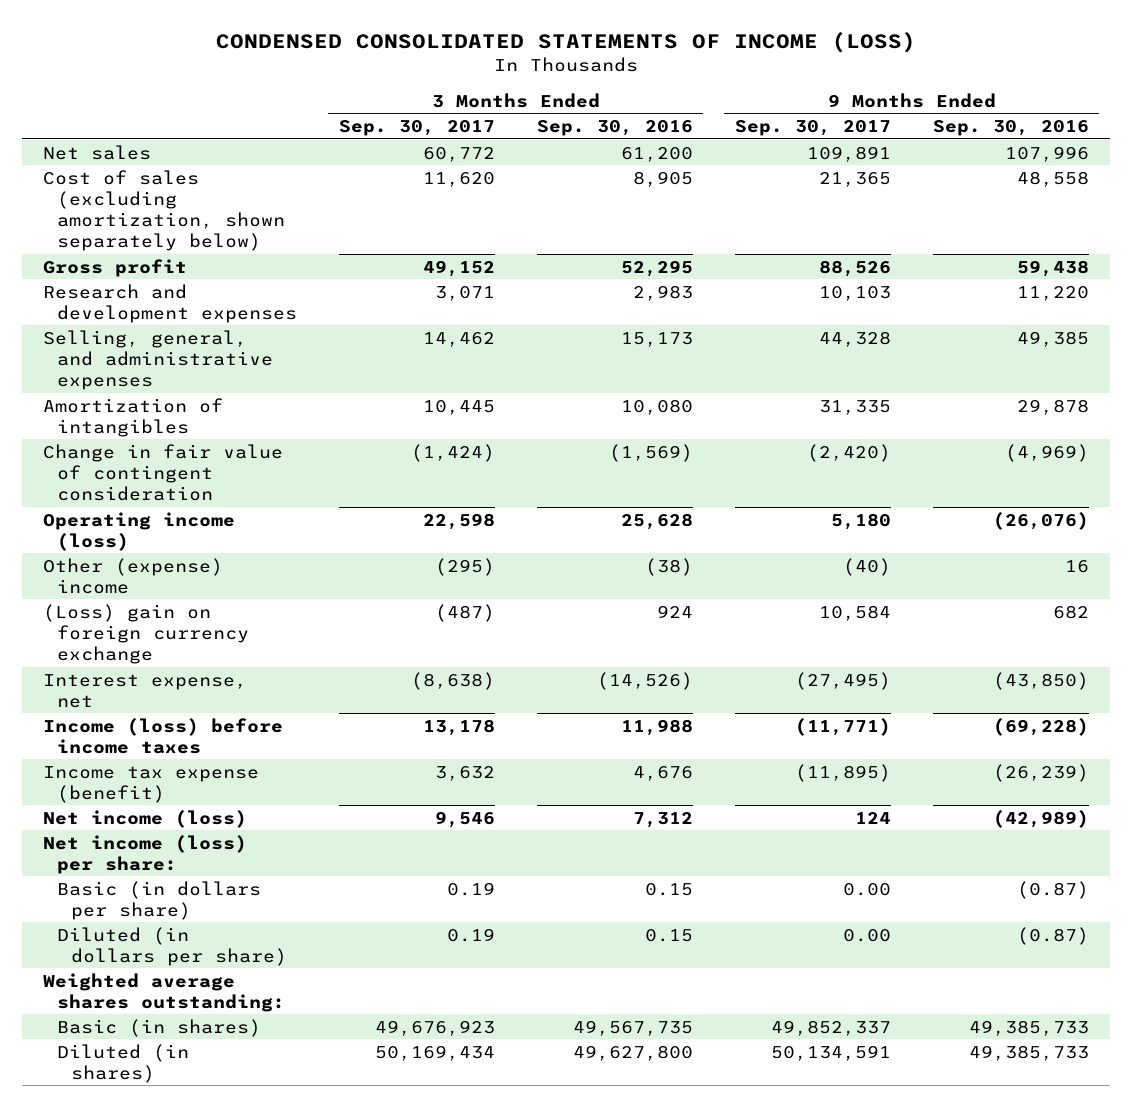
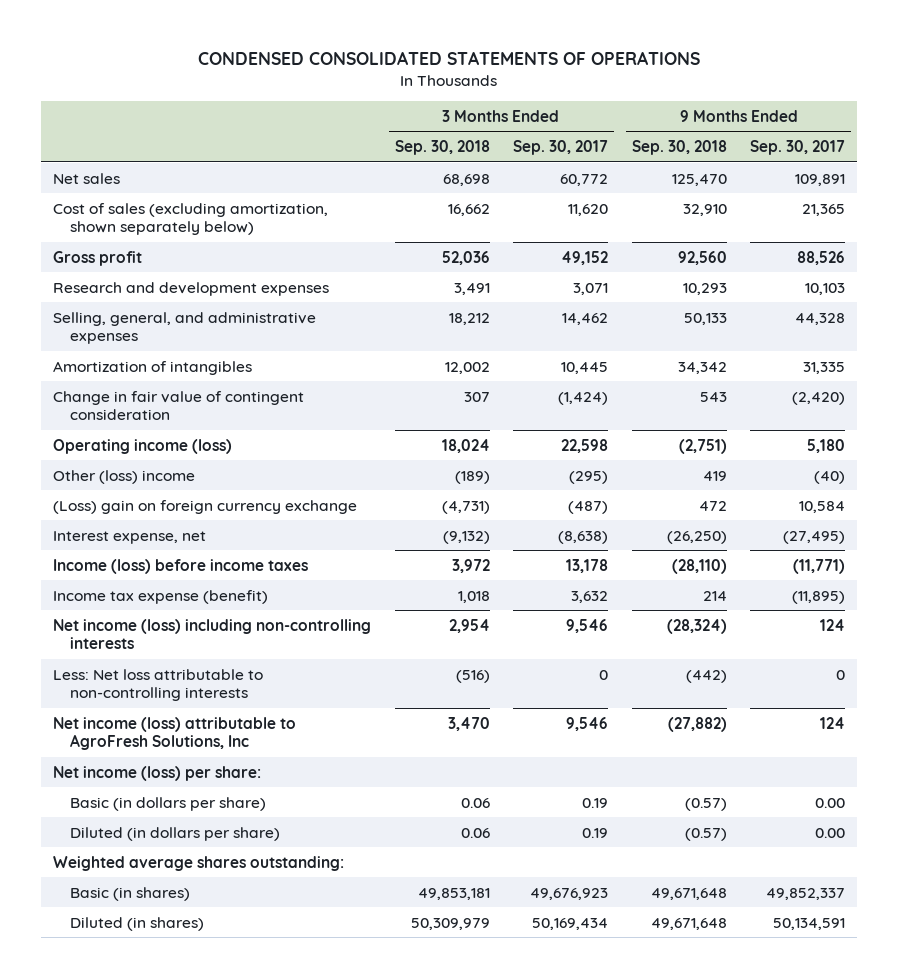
- CONDENSED CONSOLIDATED STATEMENTS OF INCOME (LOSS)
+ CONDENSED CONSOLIDATED STATEMENTS OF OPERATIONS
- | 3 Months Ended Sep. 30, 2017 | 3 Months Ended Sep. 30, 2016 | 9 Months Ended Sep. 30, 2017 | 9 Months Ended Sep. 30, 2016
+ | 3 Months Ended Sep. 30, 2018 | 3 Months Ended Sep. 30, 2017 | 9 Months Ended Sep. 30, 2018 | 9 Months Ended Sep. 30, 2017
- Other (expense) income | (295) | (38) | (40) | 16
+ Other (loss) income | (189) | (295) | 419 | (40)
- Net income (loss) | 9,546 | 7,312 | 124 | (42,989)
+ Net income (loss) including non-controlling interests | 2,954 | 9,546 | (28,324) | 124
+ Less: Net loss attributable to non-controlling interests | (516) | 0 | (442) | 0
+ Net income (loss) attributable to AgroFresh Solutions, Inc | 3,470 | 9,546 | (27,882) | 124

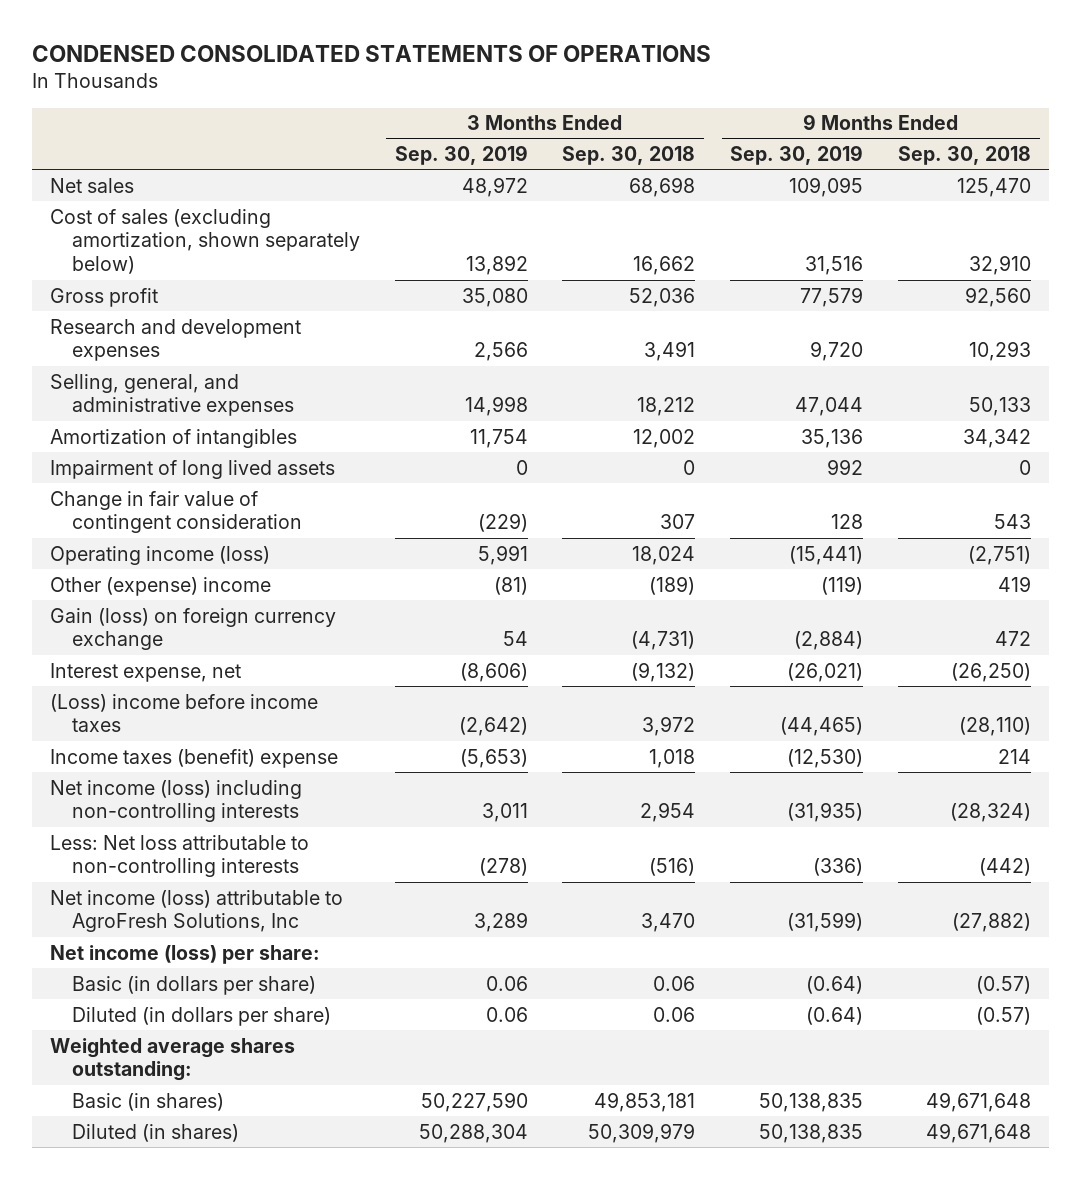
- | 3 Months Ended Sep. 30, 2018 | 3 Months Ended Sep. 30, 2017 | 9 Months Ended Sep. 30, 2018 | 9 Months Ended Sep. 30, 2017
+ | 3 Months Ended Sep. 30, 2019 | 3 Months Ended Sep. 30, 2018 | 9 Months Ended Sep. 30, 2019 | 9 Months Ended Sep. 30, 2018
+ Impairment of long lived assets | 0 | 0 | 992 | 0
- Other (loss) income | (189) | (295) | 419 | (40)
- (Loss) gain on foreign currency exchange | (4,731) | (487) | 472 | 10,584
+ Other (expense) income | (81) | (189) | (119) | 419
+ Gain (loss) on foreign currency exchange | 54 | (4,731) | (2,884) | 472
- Income (loss) before income taxes | 3,972 | 13,178 | (28,110) | (11,771)
- Income tax expense (benefit) | 1,018 | 3,632 | 214 | (11,895)
+ (Loss) income before income taxes | (2,642) | 3,972 | (44,465) | (28,110)
+ Income taxes (benefit) expense | (5,653) | 1,018 | (12,530) | 214

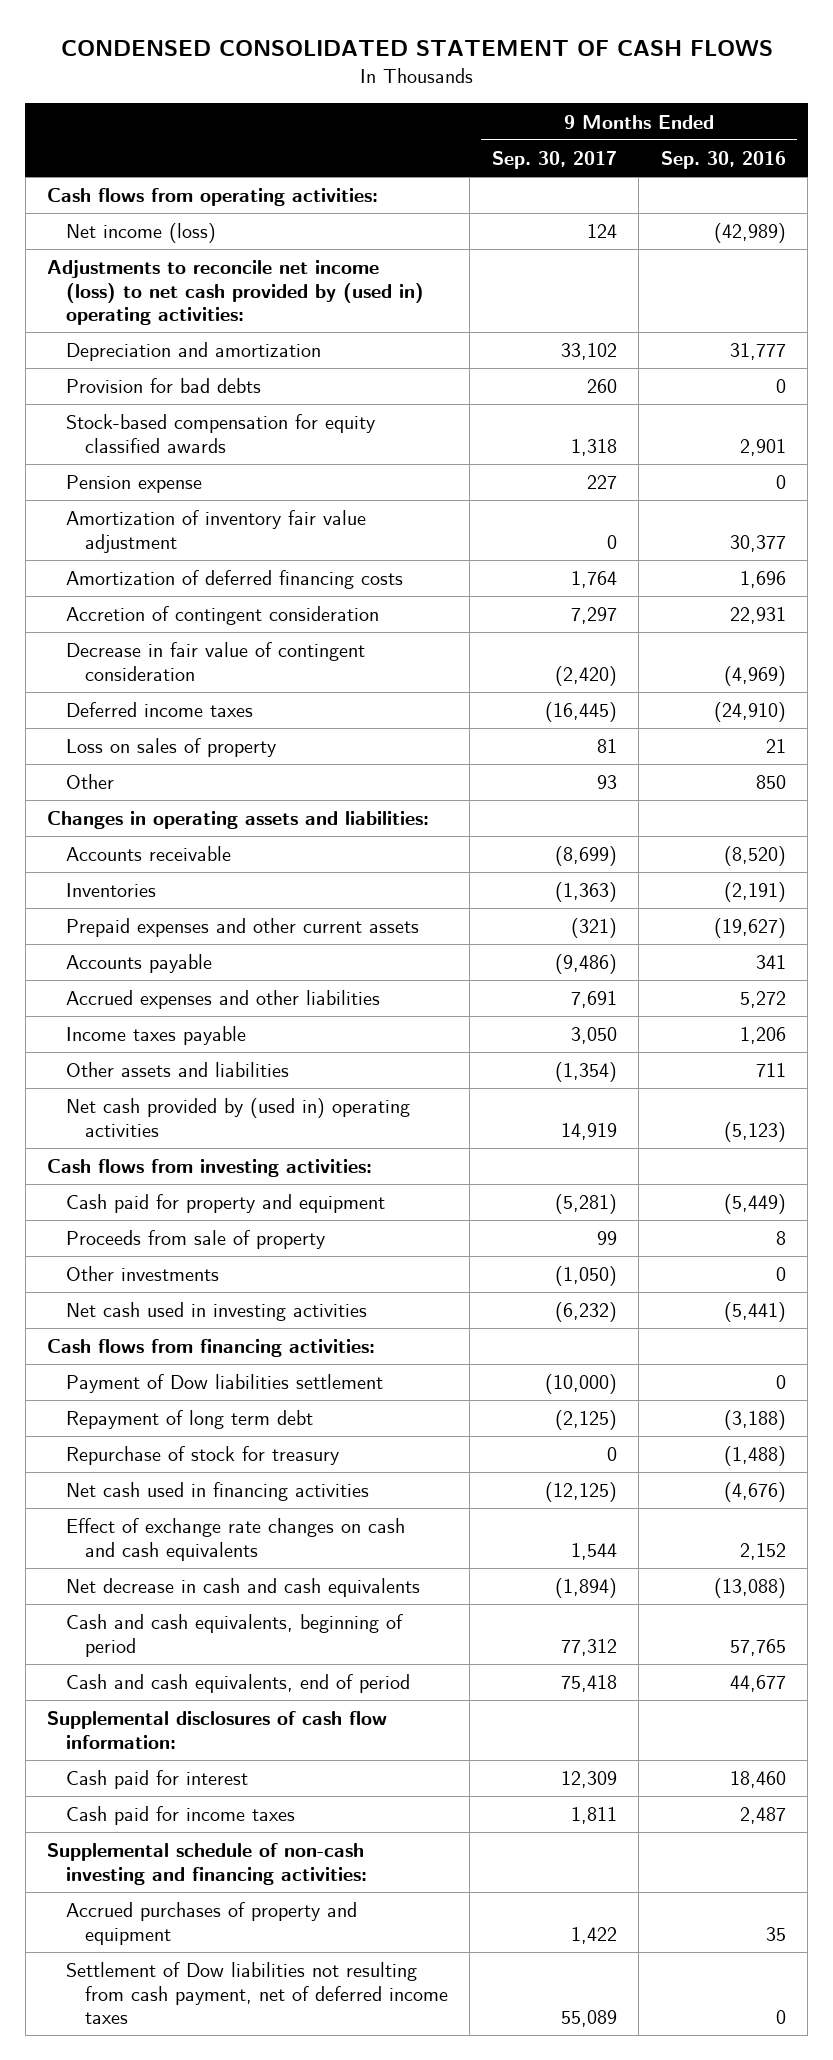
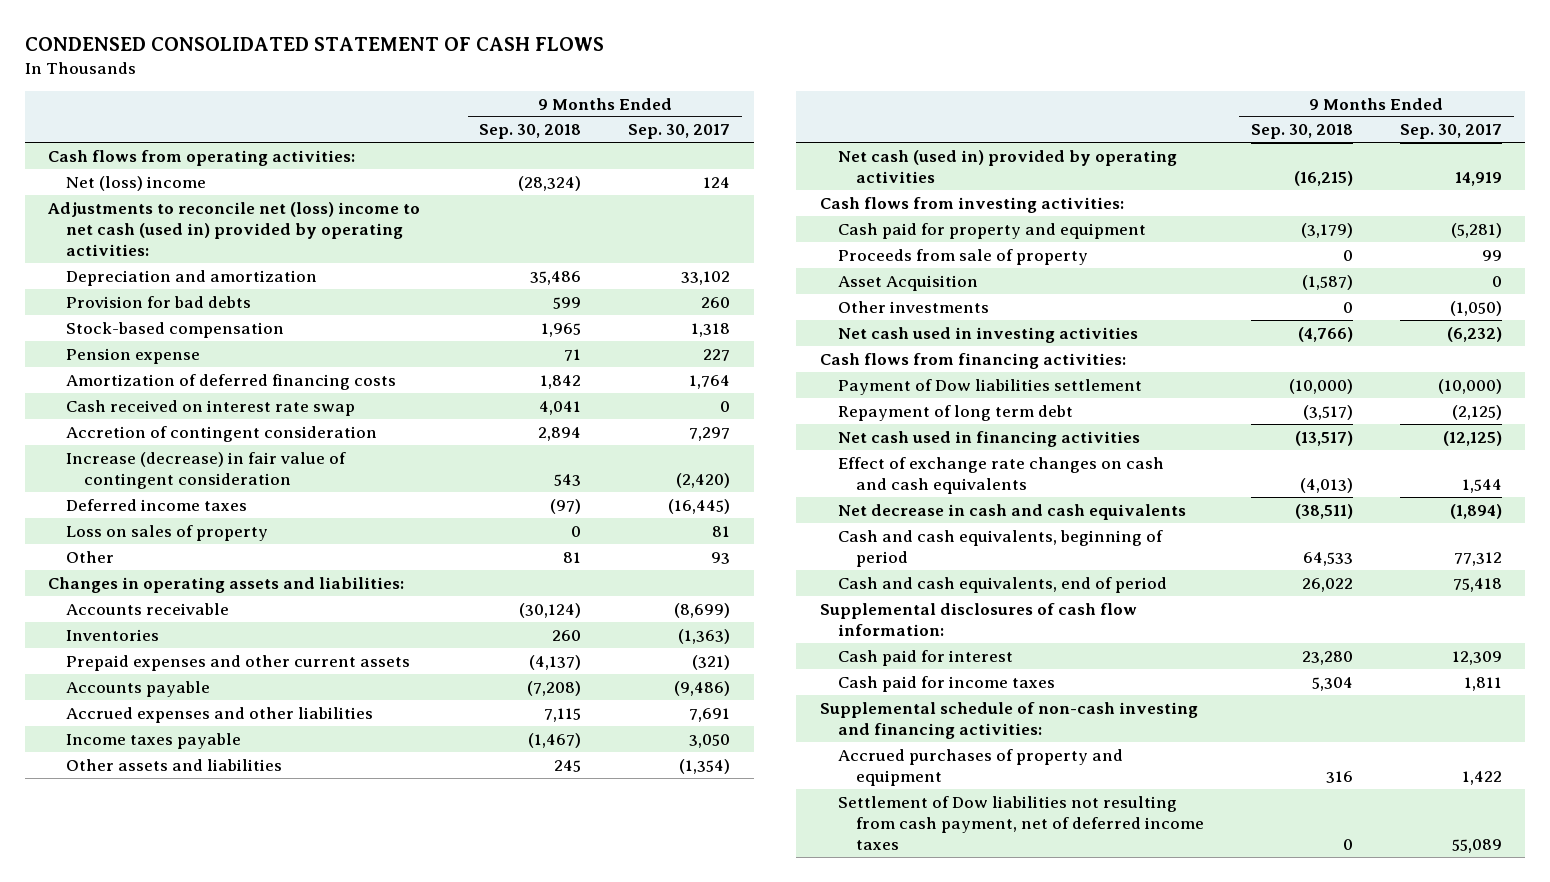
- | 9 Months Ended Sep. 30, 2017 | 9 Months Ended Sep. 30, 2016
+ | 9 Months Ended Sep. 30, 2018 | 9 Months Ended Sep. 30, 2017
- Net income (loss) | 124 | (42,989)
- Adjustments to reconcile net income (loss) to net cash provided by (used in) operating activities:
+ Net (loss) income | (28,324) | 124
+ Adjustments to reconcile net (loss) income to net cash (used in) provided by operating activities:
- Stock-based compensation for equity classified awards | 1,318 | 2,901
+ Stock-based compensation | 1,965 | 1,318
- Amortization of inventory fair value adjustment | 0 | 30,377
+ Cash received on interest rate swap | 4,041 | 0
- Decrease in fair value of contingent consideration | (2,420) | (4,969)
+ Increase (decrease) in fair value of contingent consideration | 543 | (2,420)
- Net cash provided by (used in) operating activities | 14,919 | (5,123)
+ Net cash (used in) provided by operating activities | (16,215) | 14,919
+ Asset Acquisition | (1,587) | 0
- Repurchase of stock for treasury | 0 | (1,488)

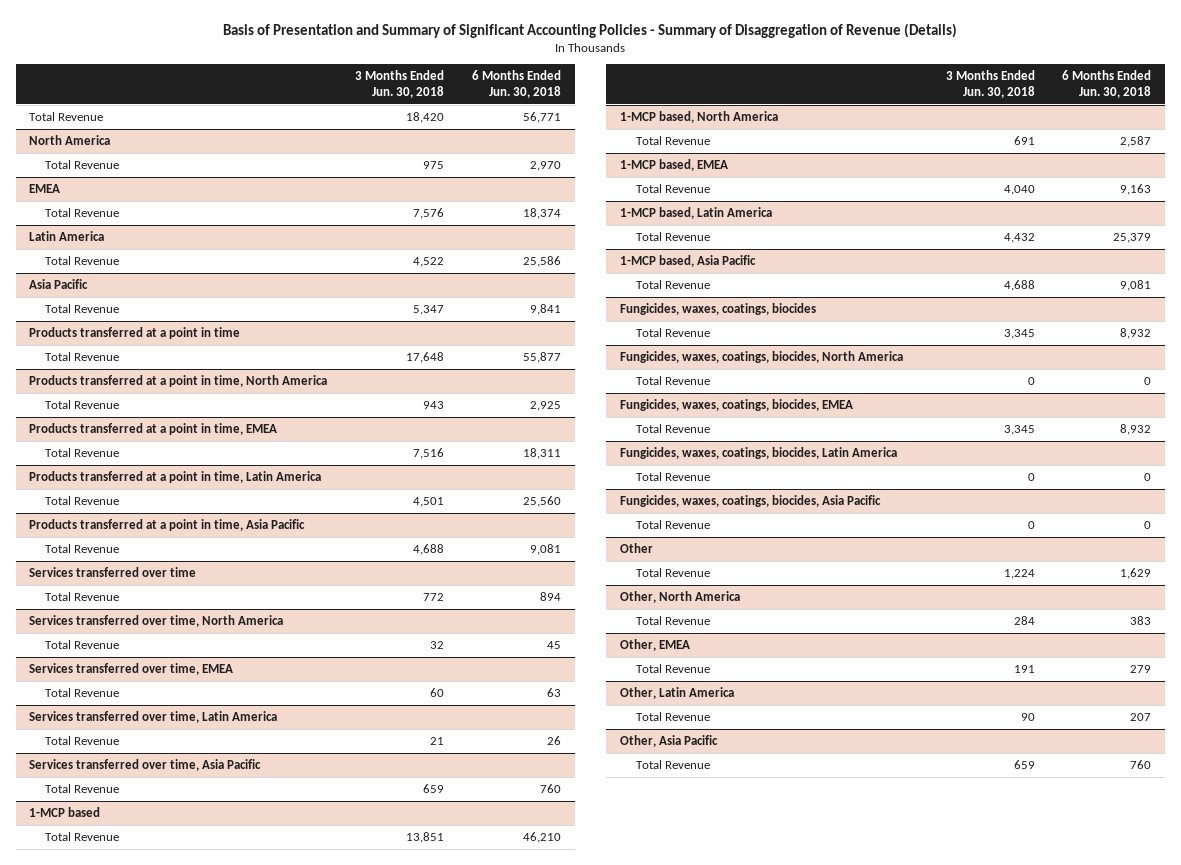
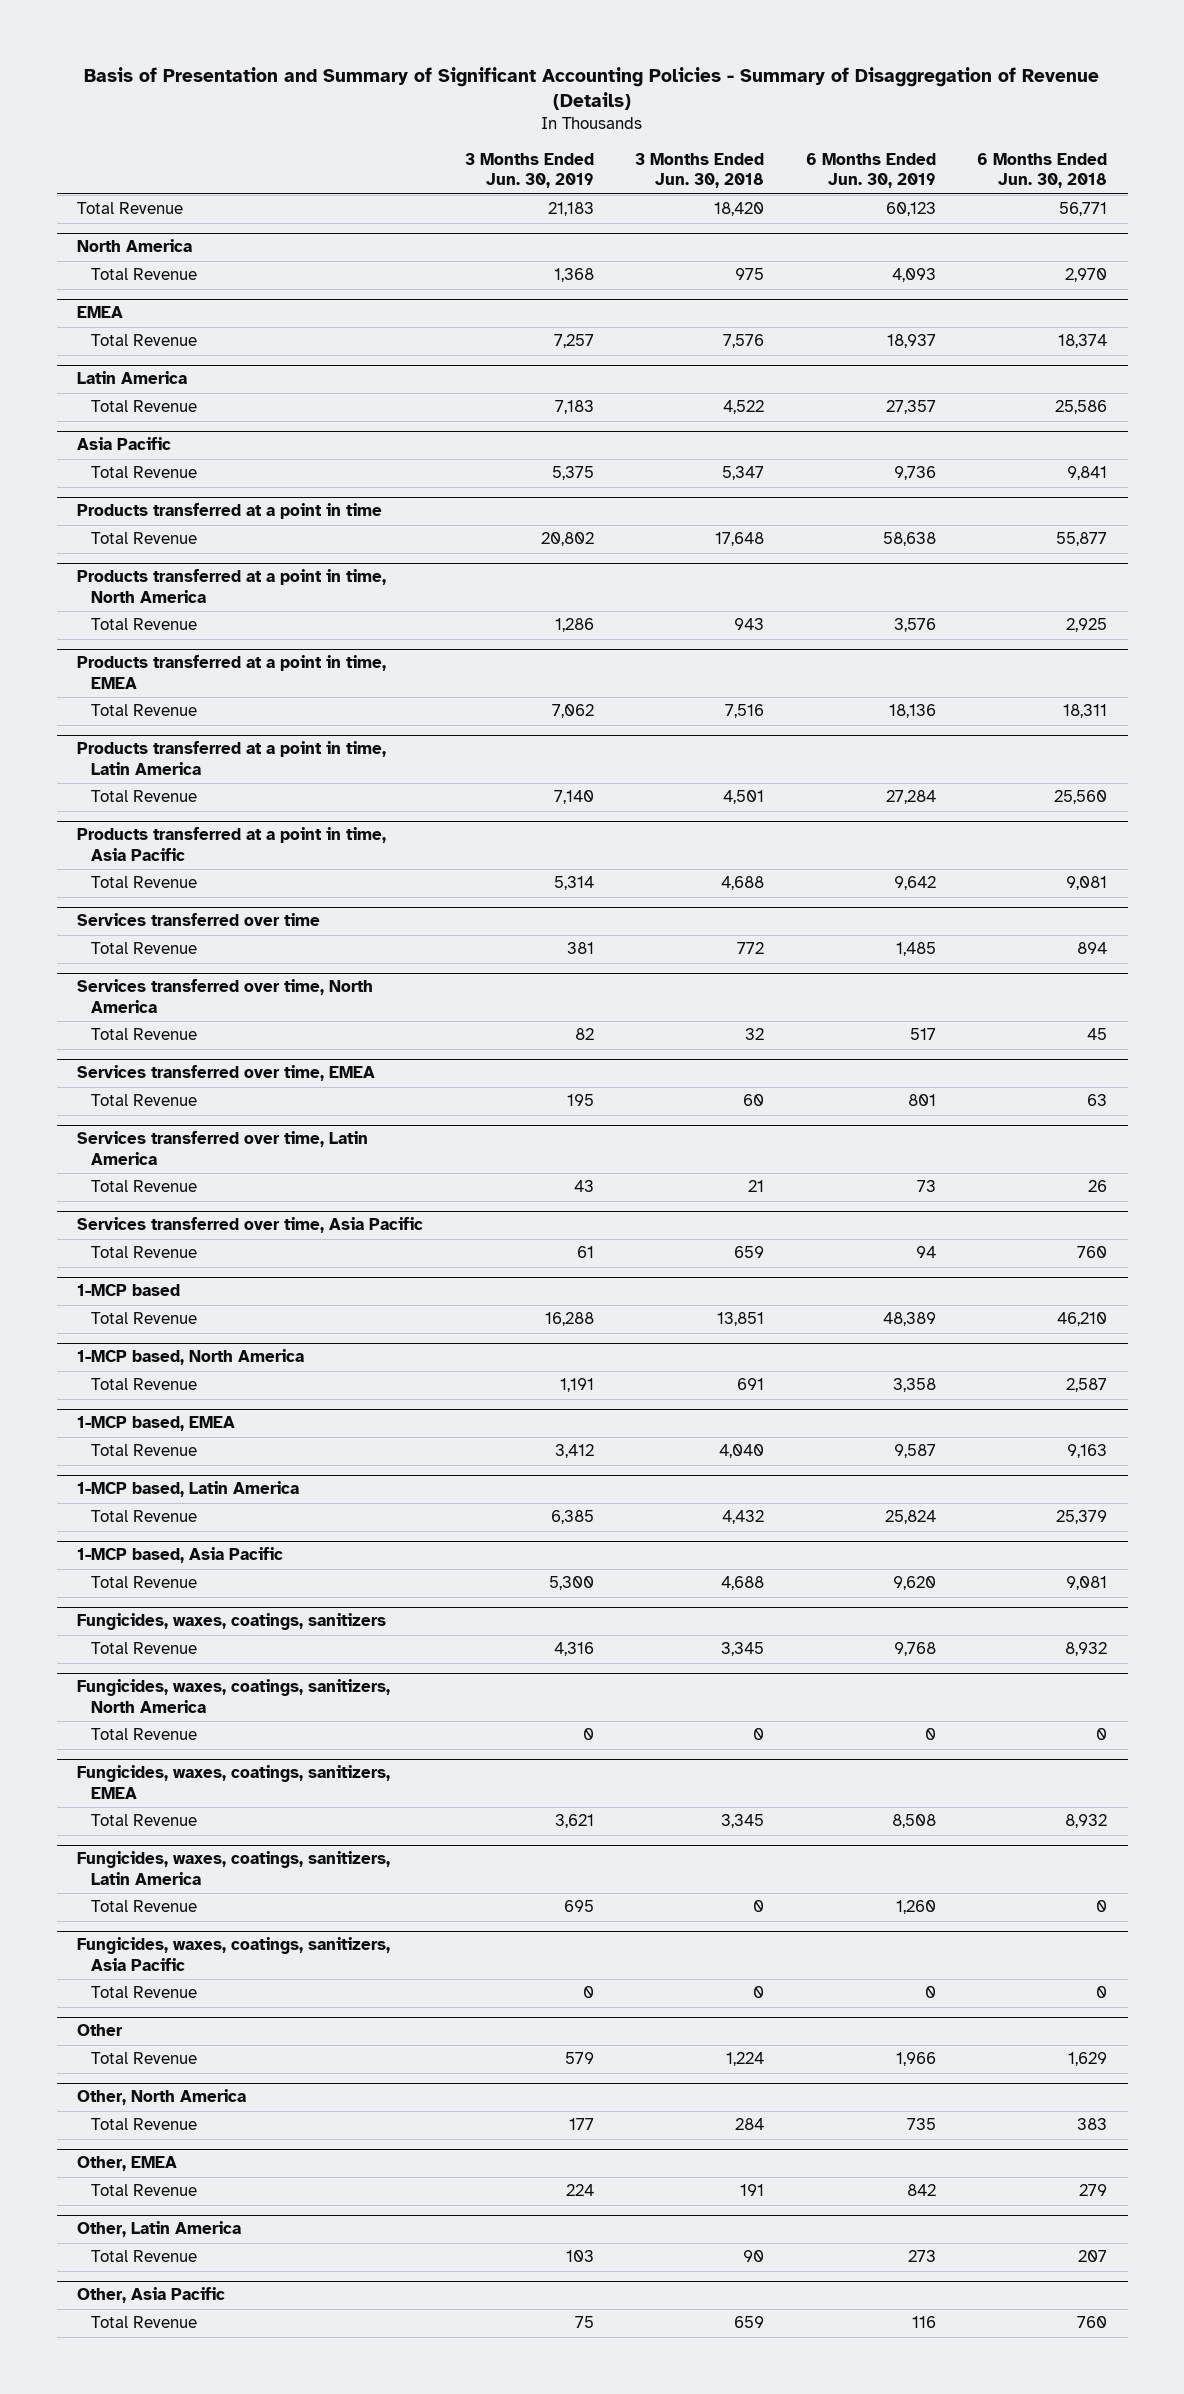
- | 3 Months Ended Jun. 30, 2018 | 6 Months Ended Jun. 30, 2018
+ | 3 Months Ended Jun. 30, 2019 | 3 Months Ended Jun. 30, 2018 | 6 Months Ended Jun. 30, 2019 | 6 Months Ended Jun. 30, 2018
- Fungicides, waxes, coatings, biocides
+ Fungicides, waxes, coatings, sanitizers
- Fungicides, waxes, coatings, biocides, North America
+ Fungicides, waxes, coatings, sanitizers, North America
- Fungicides, waxes, coatings, biocides, EMEA
+ Fungicides, waxes, coatings, sanitizers, EMEA
- Fungicides, waxes, coatings, biocides, Latin America
+ Fungicides, waxes, coatings, sanitizers, Latin America
- Fungicides, waxes, coatings, biocides, Asia Pacific
+ Fungicides, waxes, coatings, sanitizers, Asia Pacific

